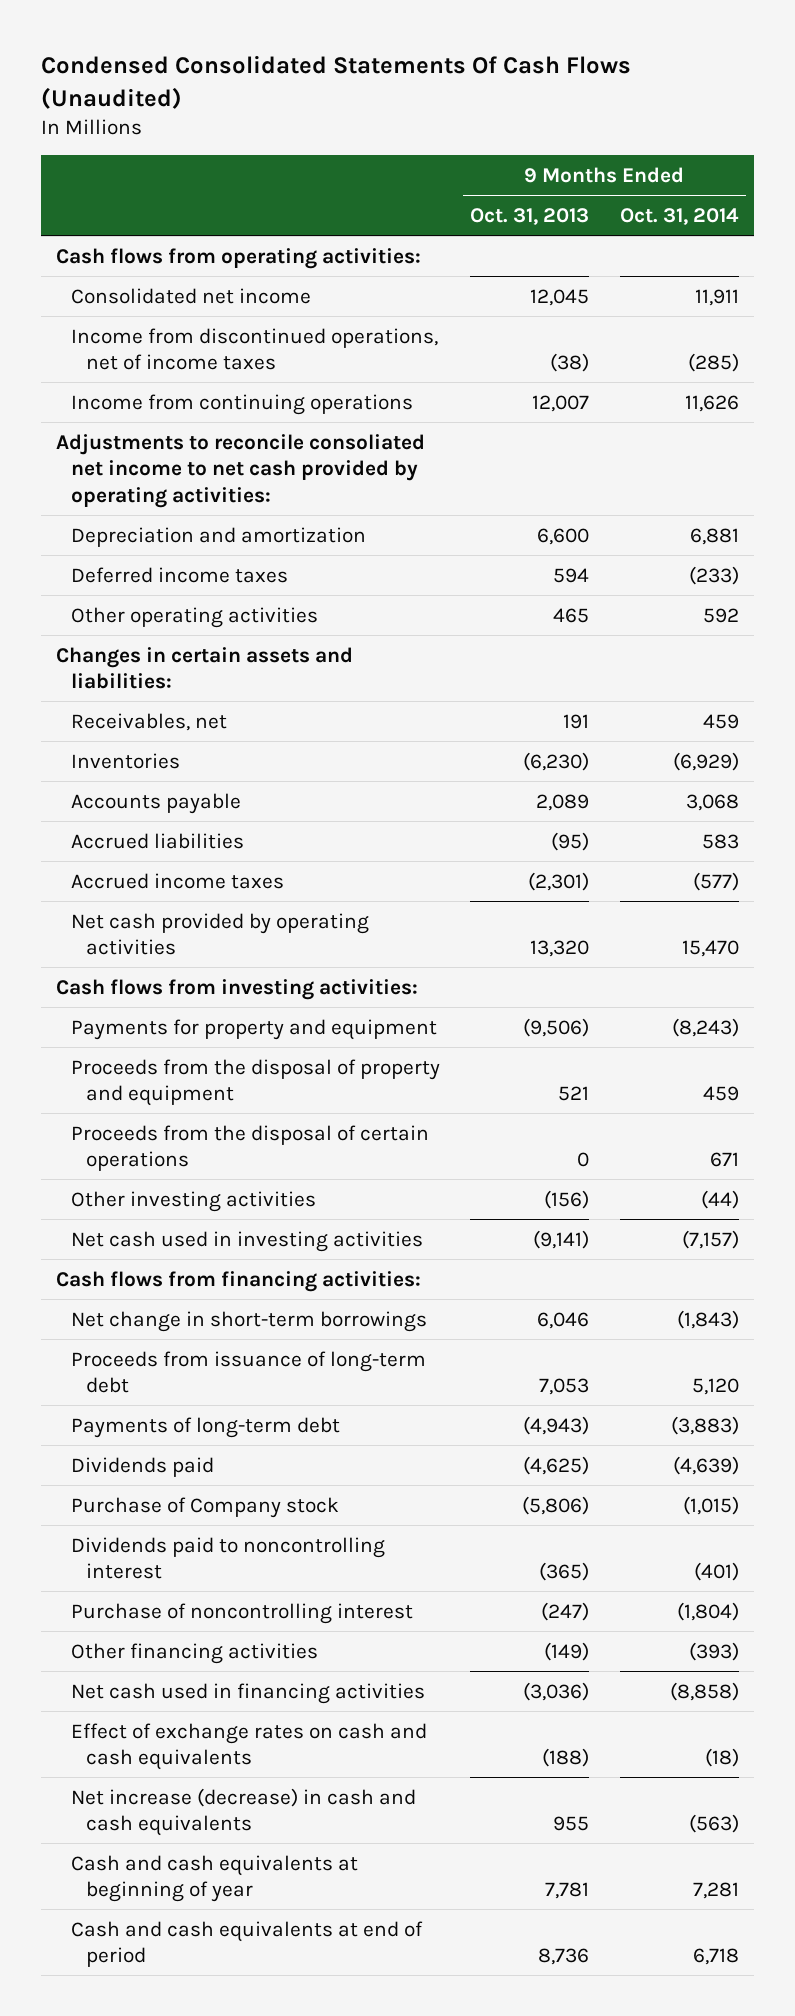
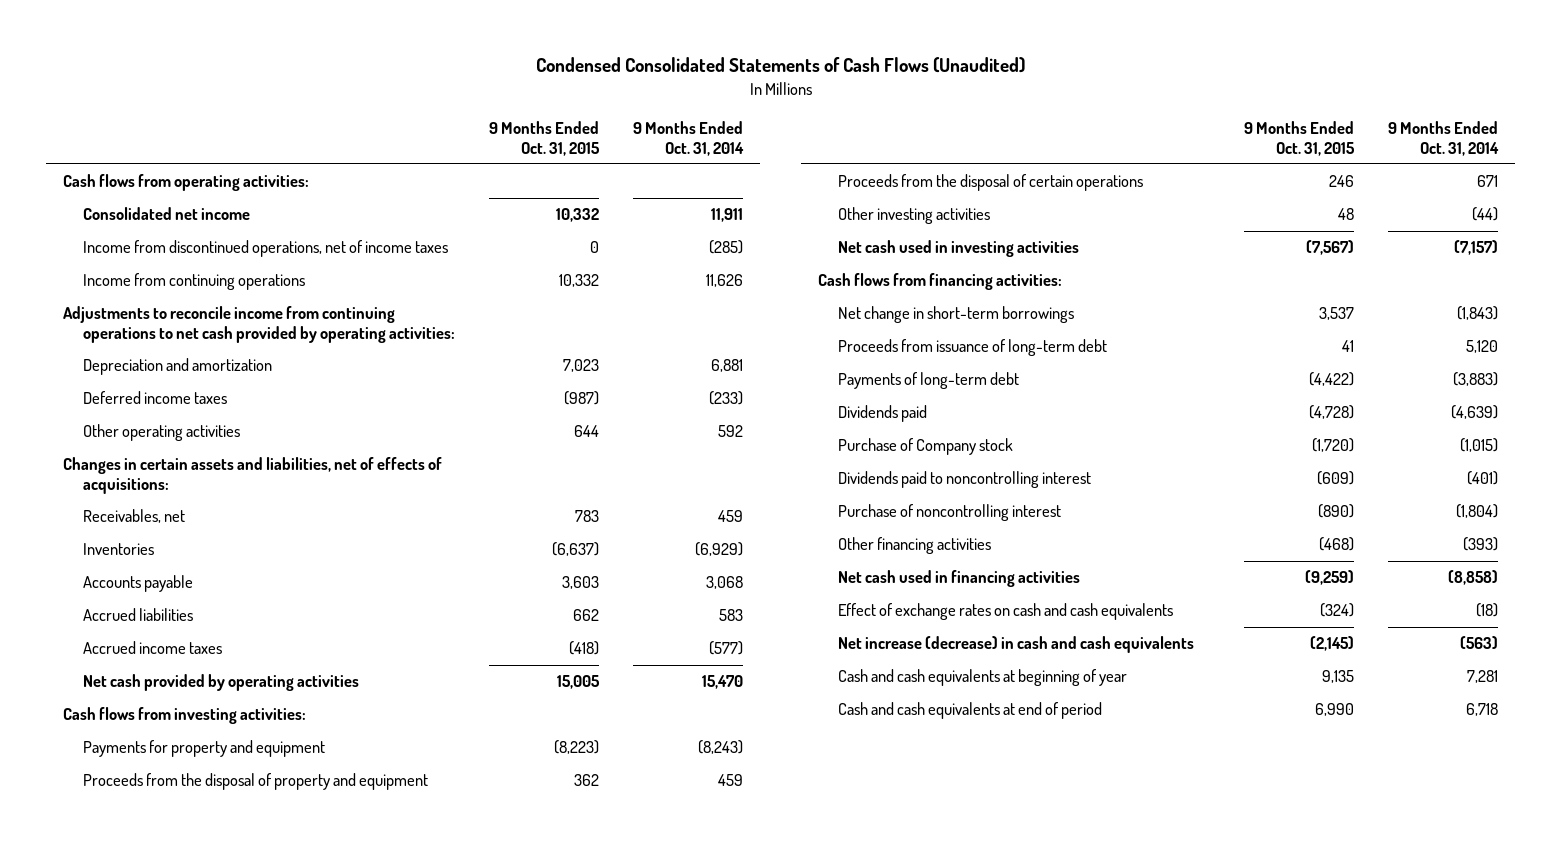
- Condensed Consolidated Statements Of Cash Flows (Unaudited)
+ Condensed Consolidated Statements of Cash Flows (Unaudited)
- | 9 Months Ended Oct. 31, 2013 | 9 Months Ended Oct. 31, 2014
+ | 9 Months Ended Oct. 31, 2015 | 9 Months Ended Oct. 31, 2014
- Adjustments to reconcile consoliated net income to net cash provided by operating activities:
+ Adjustments to reconcile income from continuing operations to net cash provided by operating activities:
- Changes in certain assets and liabilities:
+ Changes in certain assets and liabilities, net of effects of acquisitions:

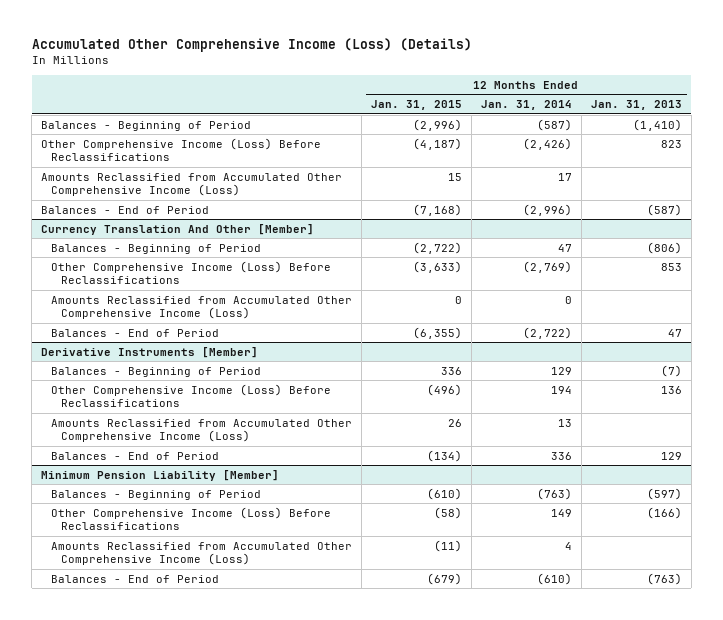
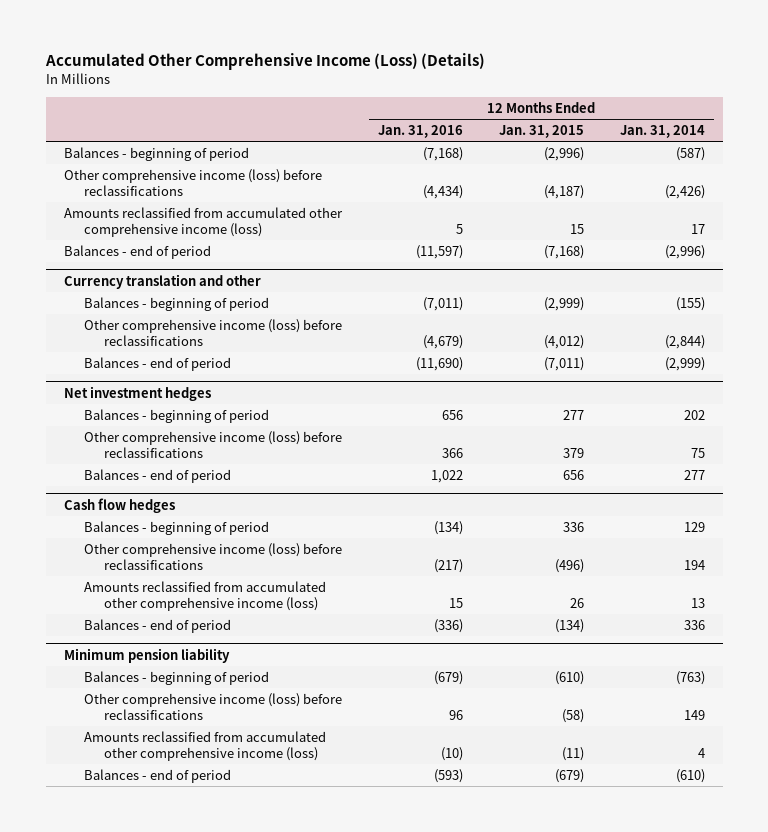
- | 12 Months Ended Jan. 31, 2015 | 12 Months Ended Jan. 31, 2014 | 12 Months Ended Jan. 31, 2013
+ | 12 Months Ended Jan. 31, 2016 | 12 Months Ended Jan. 31, 2015 | 12 Months Ended Jan. 31, 2014
- Balances - Beginning of Period | (2,996) | (587) | (1,410)
- Other Comprehensive Income (Loss) Before Reclassifications | (4,187) | (2,426) | 823
- Amounts Reclassified from Accumulated Other Comprehensive Income (Loss) | 15 | 17 |
- Balances - End of Period | (7,168) | (2,996) | (587)
- Currency Translation And Other [Member]
- Balances - Beginning of Period | (2,722) | 47 | (806)
- Other Comprehensive Income (Loss) Before Reclassifications | (3,633) | (2,769) | 853
- Amounts Reclassified from Accumulated Other Comprehensive Income (Loss) | 0 | 0 |
- Balances - End of Period | (6,355) | (2,722) | 47
- Derivative Instruments [Member]
- Balances - Beginning of Period | 336 | 129 | (7)
- Other Comprehensive Income (Loss) Before Reclassifications | (496) | 194 | 136
- Amounts Reclassified from Accumulated Other Comprehensive Income (Loss) | 26 | 13 |
- Balances - End of Period | (134) | 336 | 129
- Minimum Pension Liability [Member]
- Balances - Beginning of Period | (610) | (763) | (597)
- Other Comprehensive Income (Loss) Before Reclassifications | (58) | 149 | (166)
- Amounts Reclassified from Accumulated Other Comprehensive Income (Loss) | (11) | 4 |
- Balances - End of Period | (679) | (610) | (763)
+ Balances - beginning of period | (7,168) | (2,996) | (587)
+ Other comprehensive income (loss) before reclassifications | (4,434) | (4,187) | (2,426)
+ Amounts reclassified from accumulated other comprehensive income (loss) | 5 | 15 | 17
+ Balances - end of period | (11,597) | (7,168) | (2,996)
+ Currency translation and other
+ Balances - beginning of period | (7,011) | (2,999) | (155)
+ Other comprehensive income (loss) before reclassifications | (4,679) | (4,012) | (2,844)
+ Balances - end of period | (11,690) | (7,011) | (2,999)
+ Net investment hedges
+ Balances - beginning of period | 656 | 277 | 202
+ Other comprehensive income (loss) before reclassifications | 366 | 379 | 75
+ Balances - end of period | 1,022 | 656 | 277
+ Cash flow hedges
+ Balances - beginning of period | (134) | 336 | 129
+ Other comprehensive income (loss) before reclassifications | (217) | (496) | 194
+ Amounts reclassified from accumulated other comprehensive income (loss) | 15 | 26 | 13
+ Balances - end of period | (336) | (134) | 336
+ Minimum pension liability
+ Balances - beginning of period | (679) | (610) | (763)
+ Other comprehensive income (loss) before reclassifications | 96 | (58) | 149
+ Amounts reclassified from accumulated other comprehensive income (loss) | (10) | (11) | 4
+ Balances - end of period | (593) | (679) | (610)

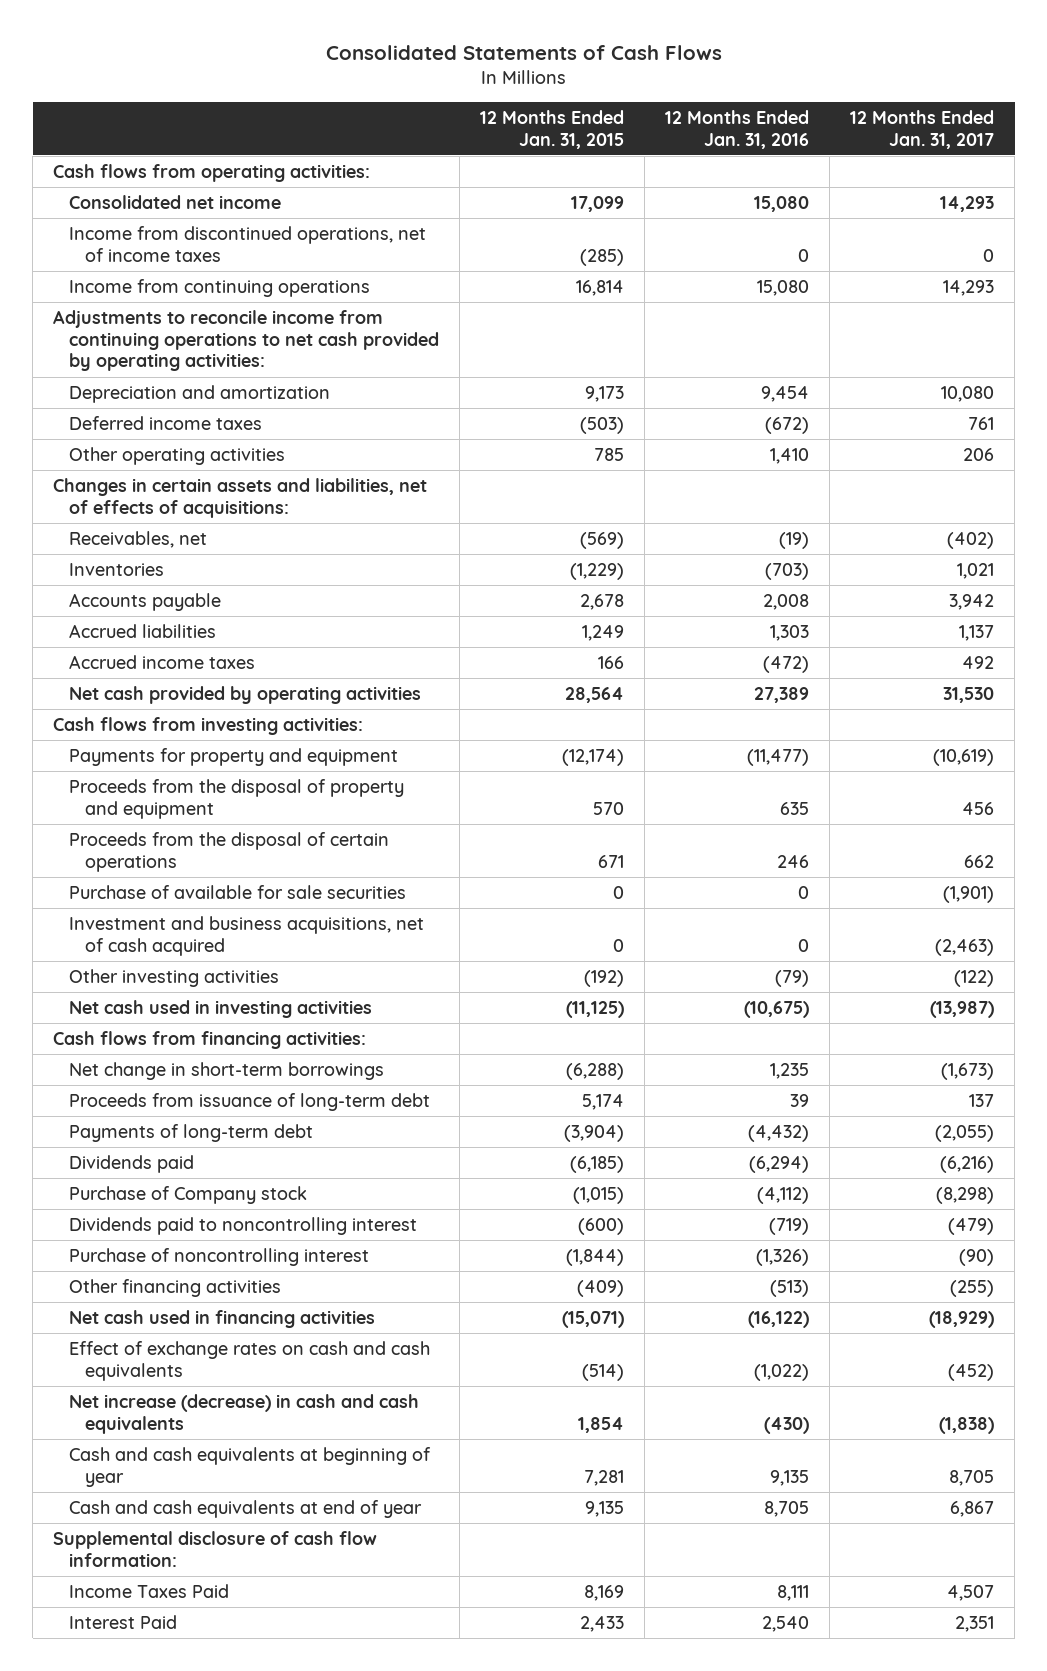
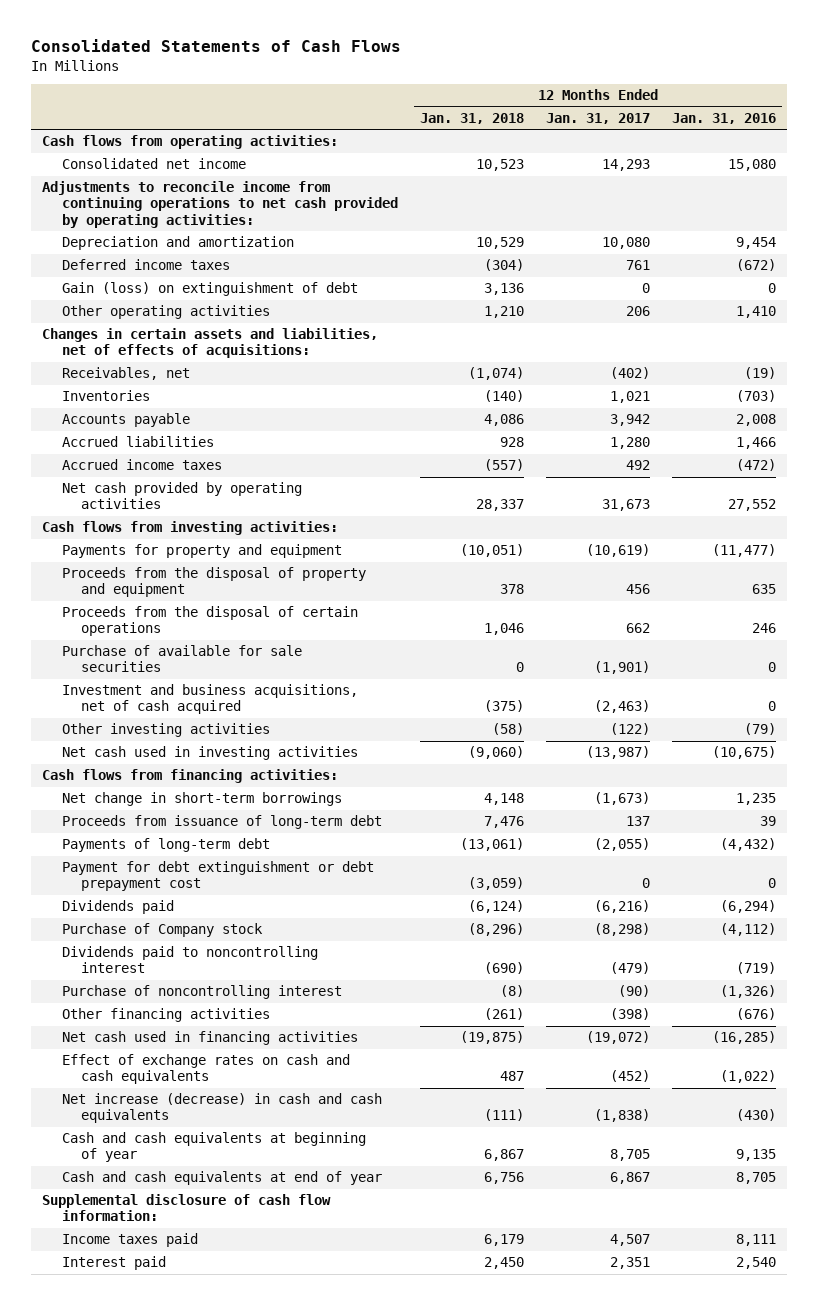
- | 12 Months Ended Jan. 31, 2015 | 12 Months Ended Jan. 31, 2016 | 12 Months Ended Jan. 31, 2017
+ | 12 Months Ended Jan. 31, 2018 | 12 Months Ended Jan. 31, 2017 | 12 Months Ended Jan. 31, 2016
- Income from discontinued operations, net of income taxes | (285) | 0 | 0
- Income from continuing operations | 16,814 | 15,080 | 14,293
+ Gain (loss) on extinguishment of debt | 3,136 | 0 | 0
- Accrued liabilities | 1,249 | 1,303 | 1,137
+ Accrued liabilities | 928 | 1,280 | 1,466
- Net cash provided by operating activities | 28,564 | 27,389 | 31,530
+ Net cash provided by operating activities | 28,337 | 31,673 | 27,552
+ Payment for debt extinguishment or debt prepayment cost | (3,059) | 0 | 0
- Other financing activities | (409) | (513) | (255)
- Net cash used in financing activities | (15,071) | (16,122) | (18,929)
+ Other financing activities | (261) | (398) | (676)
+ Net cash used in financing activities | (19,875) | (19,072) | (16,285)
- Income Taxes Paid | 8,169 | 8,111 | 4,507
- Interest Paid | 2,433 | 2,540 | 2,351
+ Income taxes paid | 6,179 | 4,507 | 8,111
+ Interest paid | 2,450 | 2,351 | 2,540

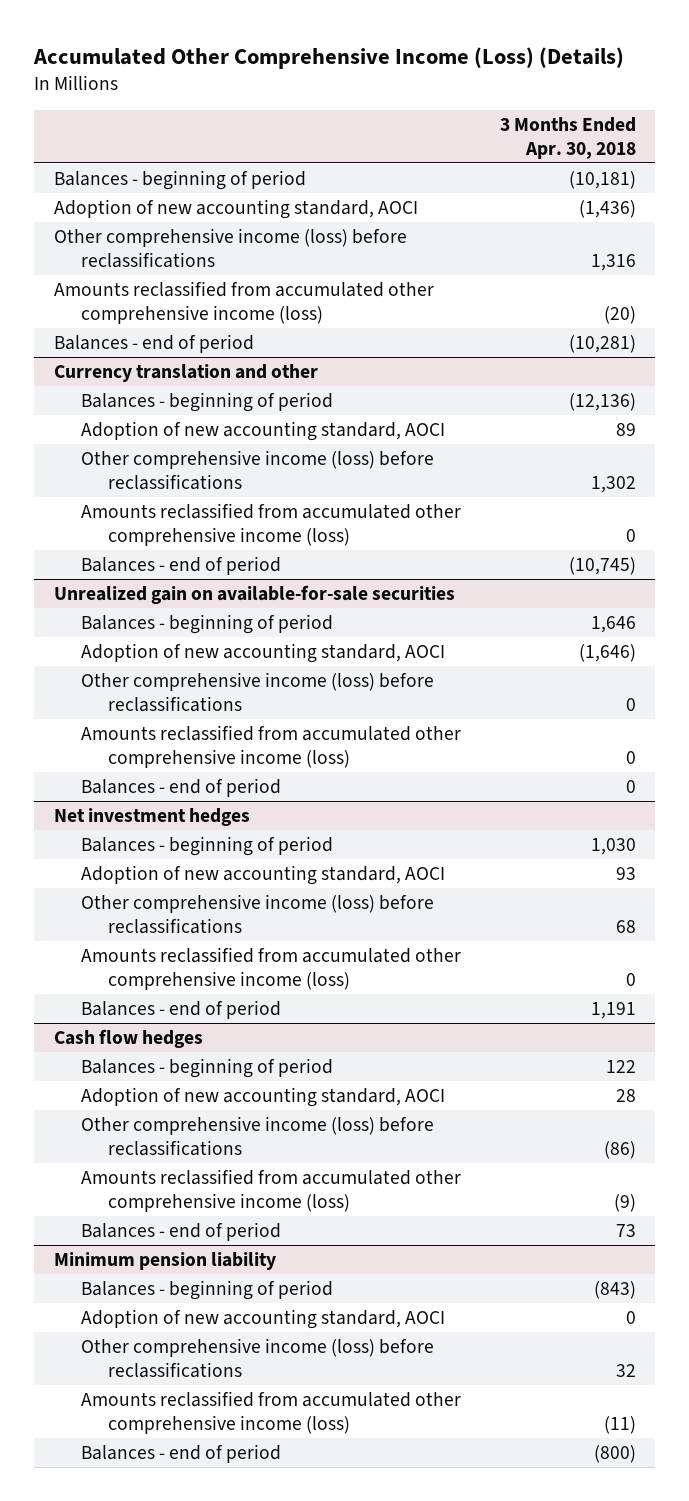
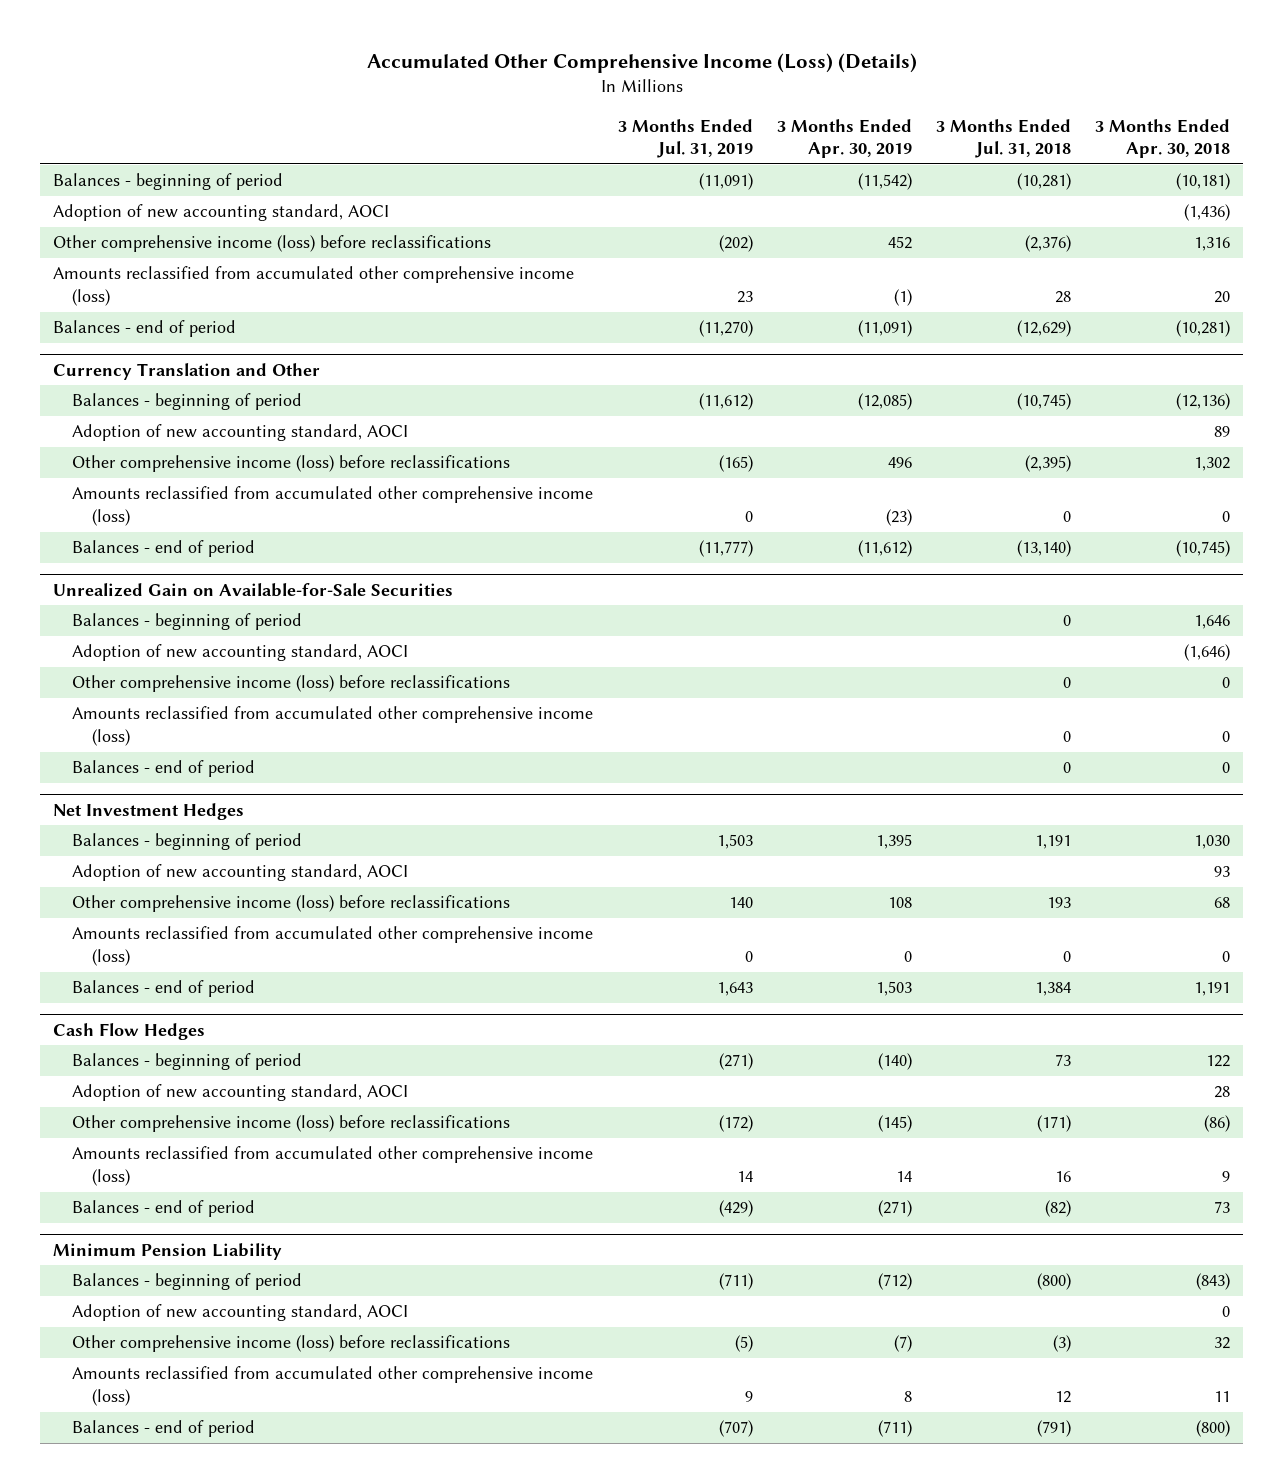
- | 3 Months Ended Apr. 30, 2018
+ | 3 Months Ended Jul. 31, 2019 | 3 Months Ended Apr. 30, 2019 | 3 Months Ended Jul. 31, 2018 | 3 Months Ended Apr. 30, 2018
- Amounts reclassified from accumulated other comprehensive income (loss) | (20)
+ Amounts reclassified from accumulated other comprehensive income (loss) | 23 | (1) | 28 | 20
- Currency translation and other
+ Currency Translation and Other
- Unrealized gain on available-for-sale securities
+ Unrealized Gain on Available-for-Sale Securities
- Net investment hedges
+ Net Investment Hedges
- Cash flow hedges
+ Cash Flow Hedges
- Amounts reclassified from accumulated other comprehensive income (loss) | (9)
+ Amounts reclassified from accumulated other comprehensive income (loss) | 14 | 14 | 16 | 9
- Minimum pension liability
+ Minimum Pension Liability
- Amounts reclassified from accumulated other comprehensive income (loss) | (11)
+ Amounts reclassified from accumulated other comprehensive income (loss) | 9 | 8 | 12 | 11

